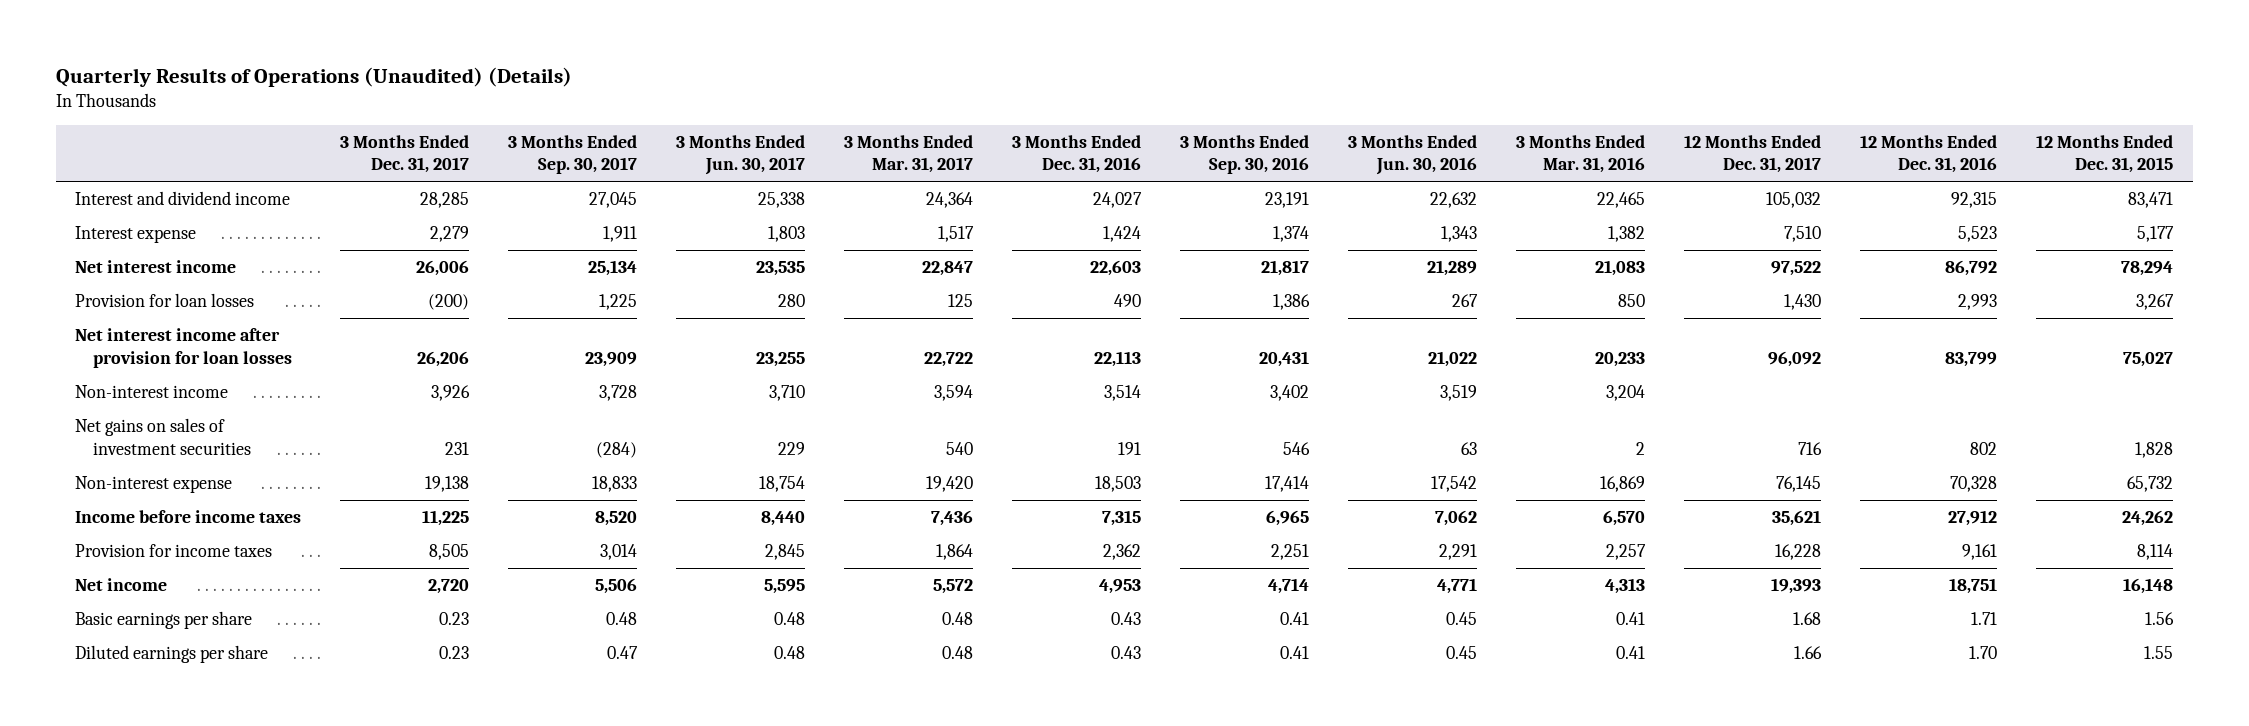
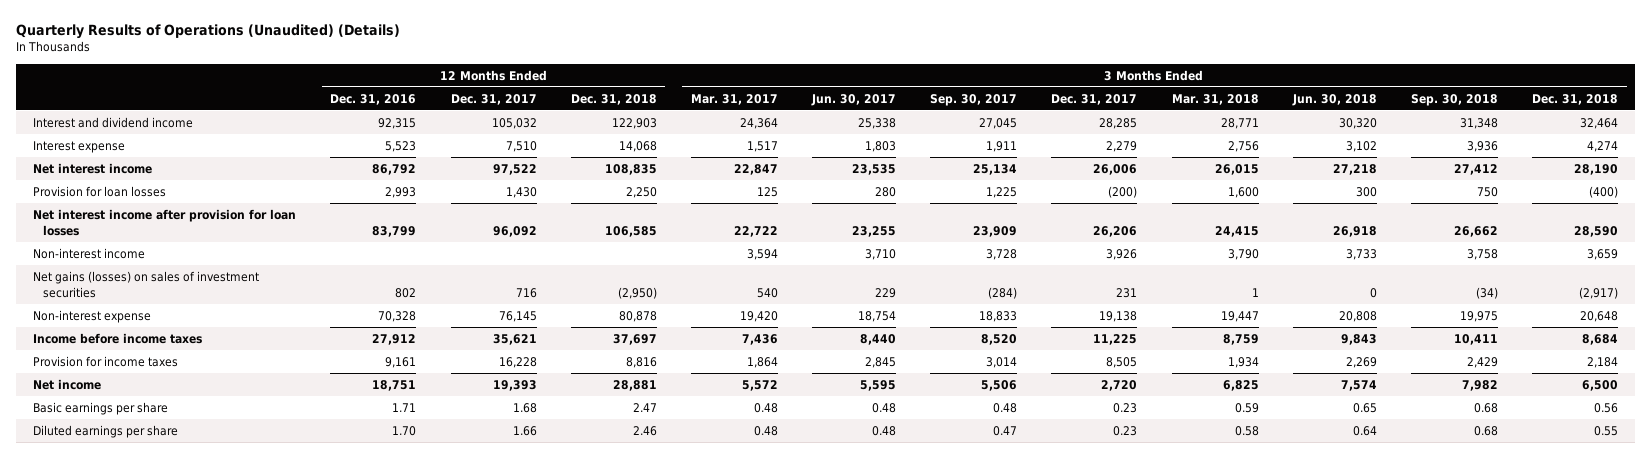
- | 3 Months Ended Dec. 31, 2017 | 3 Months Ended Sep. 30, 2017 | 3 Months Ended Jun. 30, 2017 | 3 Months Ended Mar. 31, 2017 | 3 Months Ended Dec. 31, 2016 | 3 Months Ended Sep. 30, 2016 | 3 Months Ended Jun. 30, 2016 | 3 Months Ended Mar. 31, 2016 | 12 Months Ended Dec. 31, 2017 | 12 Months Ended Dec. 31, 2016 | 12 Months Ended Dec. 31, 2015
+ | 12 Months Ended Dec. 31, 2016 | 12 Months Ended Dec. 31, 2017 | 12 Months Ended Dec. 31, 2018 | 3 Months Ended Mar. 31, 2017 | 3 Months Ended Jun. 30, 2017 | 3 Months Ended Sep. 30, 2017 | 3 Months Ended Dec. 31, 2017 | 3 Months Ended Mar. 31, 2018 | 3 Months Ended Jun. 30, 2018 | 3 Months Ended Sep. 30, 2018 | 3 Months Ended Dec. 31, 2018
- Net gains on sales of investment securities | 231 | (284) | 229 | 540 | 191 | 546 | 63 | 2 | 716 | 802 | 1,828
+ Net gains (losses) on sales of investment securities | 802 | 716 | (2,950) | 540 | 229 | (284) | 231 | 1 | 0 | (34) | (2,917)

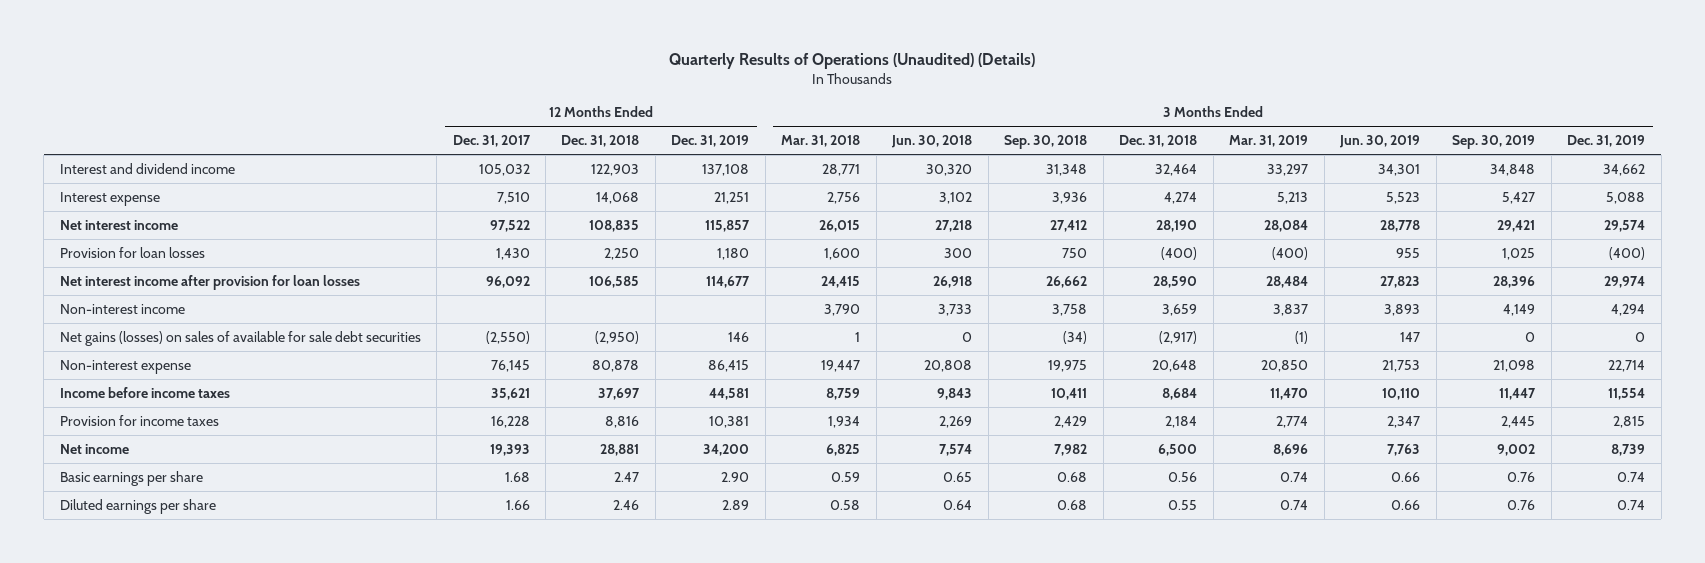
- | 12 Months Ended Dec. 31, 2016 | 12 Months Ended Dec. 31, 2017 | 12 Months Ended Dec. 31, 2018 | 3 Months Ended Mar. 31, 2017 | 3 Months Ended Jun. 30, 2017 | 3 Months Ended Sep. 30, 2017 | 3 Months Ended Dec. 31, 2017 | 3 Months Ended Mar. 31, 2018 | 3 Months Ended Jun. 30, 2018 | 3 Months Ended Sep. 30, 2018 | 3 Months Ended Dec. 31, 2018
+ | 12 Months Ended Dec. 31, 2017 | 12 Months Ended Dec. 31, 2018 | 12 Months Ended Dec. 31, 2019 | 3 Months Ended Mar. 31, 2018 | 3 Months Ended Jun. 30, 2018 | 3 Months Ended Sep. 30, 2018 | 3 Months Ended Dec. 31, 2018 | 3 Months Ended Mar. 31, 2019 | 3 Months Ended Jun. 30, 2019 | 3 Months Ended Sep. 30, 2019 | 3 Months Ended Dec. 31, 2019
- Net gains (losses) on sales of investment securities | 802 | 716 | (2,950) | 540 | 229 | (284) | 231 | 1 | 0 | (34) | (2,917)
+ Net gains (losses) on sales of available for sale debt securities | (2,550) | (2,950) | 146 | 1 | 0 | (34) | (2,917) | (1) | 147 | 0 | 0

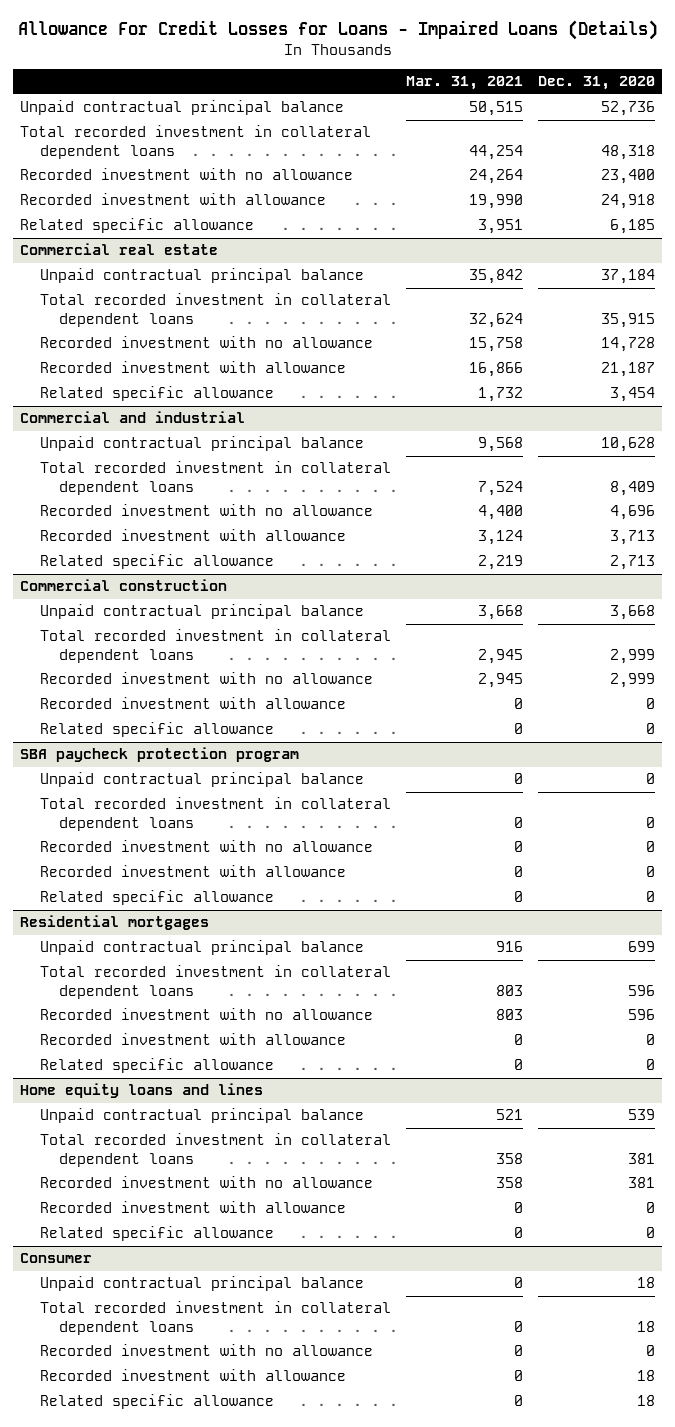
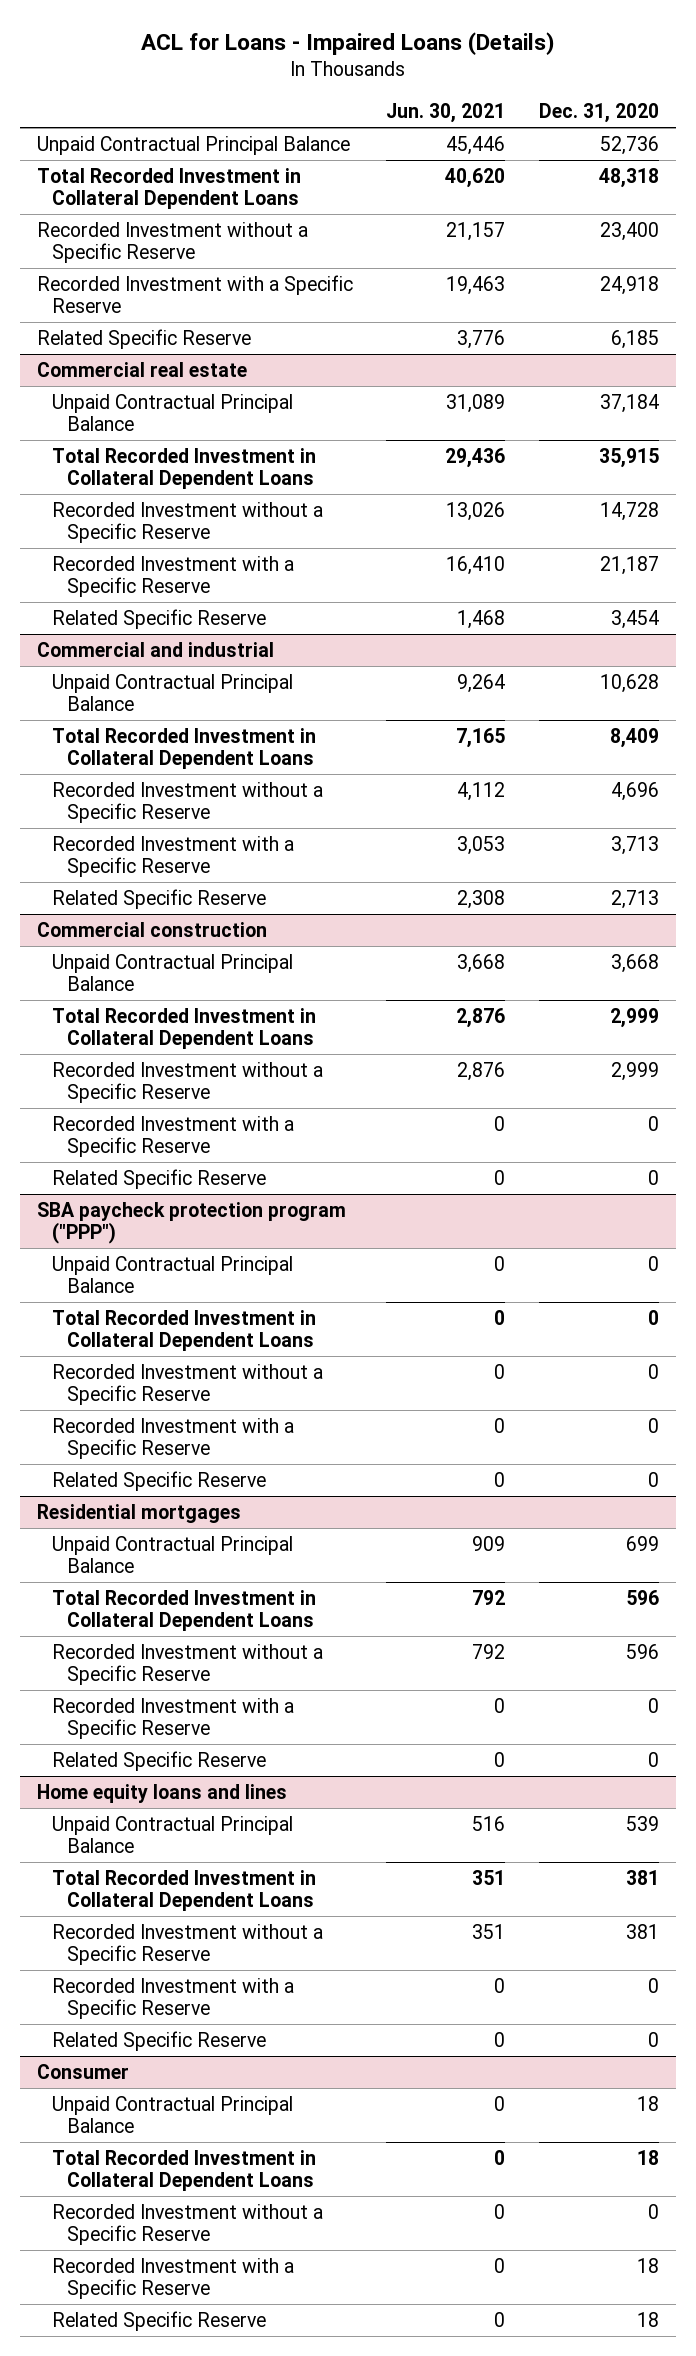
- Allowance For Credit Losses for Loans - Impaired Loans (Details)
+ ACL for Loans - Impaired Loans (Details)
- | Mar. 31, 2021 | Dec. 31, 2020
+ | Jun. 30, 2021 | Dec. 31, 2020
- Unpaid contractual principal balance | 50,515 | 52,736
- Total recorded investment in collateral dependent loans | 44,254 | 48,318
- Recorded investment with no allowance | 24,264 | 23,400
- Recorded investment with allowance | 19,990 | 24,918
- Related specific allowance | 3,951 | 6,185
+ Unpaid Contractual Principal Balance | 45,446 | 52,736
+ Total Recorded Investment in Collateral Dependent Loans | 40,620 | 48,318
+ Recorded Investment without a Specific Reserve | 21,157 | 23,400
+ Recorded Investment with a Specific Reserve | 19,463 | 24,918
+ Related Specific Reserve | 3,776 | 6,185
@ Commercial real estate
- Unpaid contractual principal balance | 35,842 | 37,184
- Total recorded investment in collateral dependent loans | 32,624 | 35,915
- Recorded investment with no allowance | 15,758 | 14,728
- Recorded investment with allowance | 16,866 | 21,187
- Related specific allowance | 1,732 | 3,454
+ Unpaid Contractual Principal Balance | 31,089 | 37,184
+ Total Recorded Investment in Collateral Dependent Loans | 29,436 | 35,915
+ Recorded Investment without a Specific Reserve | 13,026 | 14,728
+ Recorded Investment with a Specific Reserve | 16,410 | 21,187
+ Related Specific Reserve | 1,468 | 3,454
@ Commercial and industrial
- Unpaid contractual principal balance | 9,568 | 10,628
- Total recorded investment in collateral dependent loans | 7,524 | 8,409
- Recorded investment with no allowance | 4,400 | 4,696
- Recorded investment with allowance | 3,124 | 3,713
- Related specific allowance | 2,219 | 2,713
+ Unpaid Contractual Principal Balance | 9,264 | 10,628
+ Total Recorded Investment in Collateral Dependent Loans | 7,165 | 8,409
+ Recorded Investment without a Specific Reserve | 4,112 | 4,696
+ Recorded Investment with a Specific Reserve | 3,053 | 3,713
+ Related Specific Reserve | 2,308 | 2,713
@ Commercial construction
- Unpaid contractual principal balance | 3,668 | 3,668
- Total recorded investment in collateral dependent loans | 2,945 | 2,999
- Recorded investment with no allowance | 2,945 | 2,999
- Recorded investment with allowance | 0 | 0
- Related specific allowance | 0 | 0
- SBA paycheck protection program
- Unpaid contractual principal balance | 0 | 0
- Total recorded investment in collateral dependent loans | 0 | 0
- Recorded investment with no allowance | 0 | 0
- Recorded investment with allowance | 0 | 0
- Related specific allowance | 0 | 0
@ Commercial construction
+ Unpaid Contractual Principal Balance | 3,668 | 3,668
+ Total Recorded Investment in Collateral Dependent Loans | 2,876 | 2,999
+ Recorded Investment without a Specific Reserve | 2,876 | 2,999
+ Recorded Investment with a Specific Reserve | 0 | 0
+ Related Specific Reserve | 0 | 0
+ SBA paycheck protection program ("PPP")
+ Unpaid Contractual Principal Balance | 0 | 0
+ Total Recorded Investment in Collateral Dependent Loans | 0 | 0
+ Recorded Investment without a Specific Reserve | 0 | 0
+ Recorded Investment with a Specific Reserve | 0 | 0
+ Related Specific Reserve | 0 | 0
@ Residential mortgages
- Unpaid contractual principal balance | 916 | 699
- Total recorded investment in collateral dependent loans | 803 | 596
- Recorded investment with no allowance | 803 | 596
- Recorded investment with allowance | 0 | 0
- Related specific allowance | 0 | 0
+ Unpaid Contractual Principal Balance | 909 | 699
+ Total Recorded Investment in Collateral Dependent Loans | 792 | 596
+ Recorded Investment without a Specific Reserve | 792 | 596
+ Recorded Investment with a Specific Reserve | 0 | 0
+ Related Specific Reserve | 0 | 0
@ Home equity loans and lines
- Unpaid contractual principal balance | 521 | 539
- Total recorded investment in collateral dependent loans | 358 | 381
- Recorded investment with no allowance | 358 | 381
- Recorded investment with allowance | 0 | 0
- Related specific allowance | 0 | 0
+ Unpaid Contractual Principal Balance | 516 | 539
+ Total Recorded Investment in Collateral Dependent Loans | 351 | 381
+ Recorded Investment without a Specific Reserve | 351 | 381
+ Recorded Investment with a Specific Reserve | 0 | 0
+ Related Specific Reserve | 0 | 0
@ Consumer
- Unpaid contractual principal balance | 0 | 18
- Total recorded investment in collateral dependent loans | 0 | 18
- Recorded investment with no allowance | 0 | 0
- Recorded investment with allowance | 0 | 18
- Related specific allowance | 0 | 18
+ Unpaid Contractual Principal Balance | 0 | 18
+ Total Recorded Investment in Collateral Dependent Loans | 0 | 18
+ Recorded Investment without a Specific Reserve | 0 | 0
+ Recorded Investment with a Specific Reserve | 0 | 18
+ Related Specific Reserve | 0 | 18

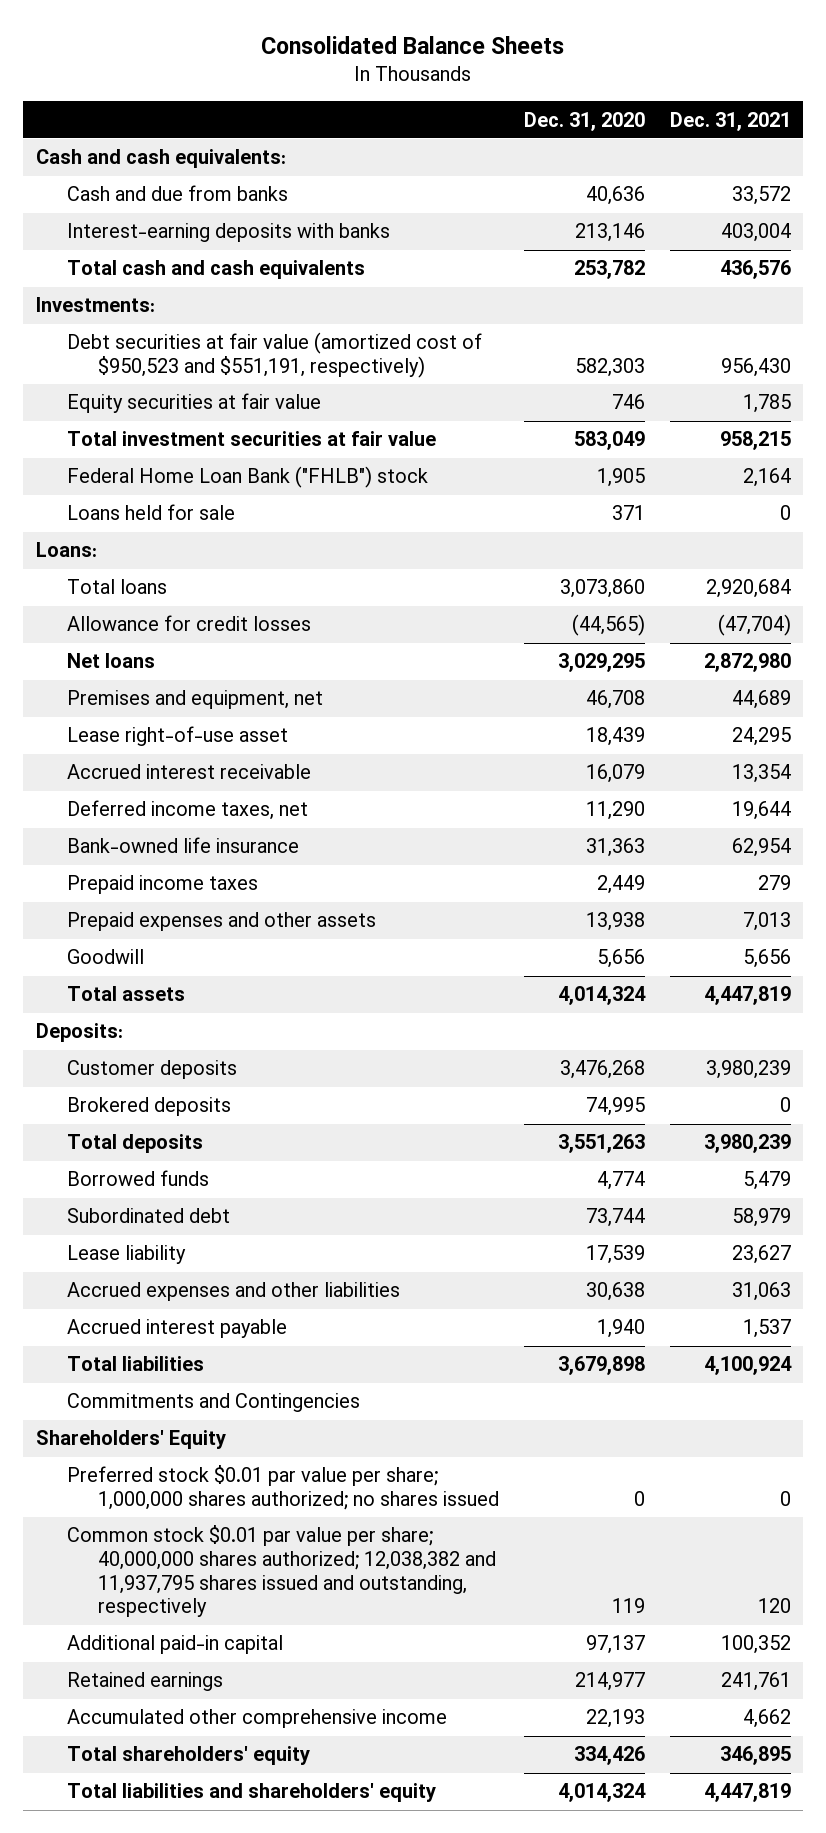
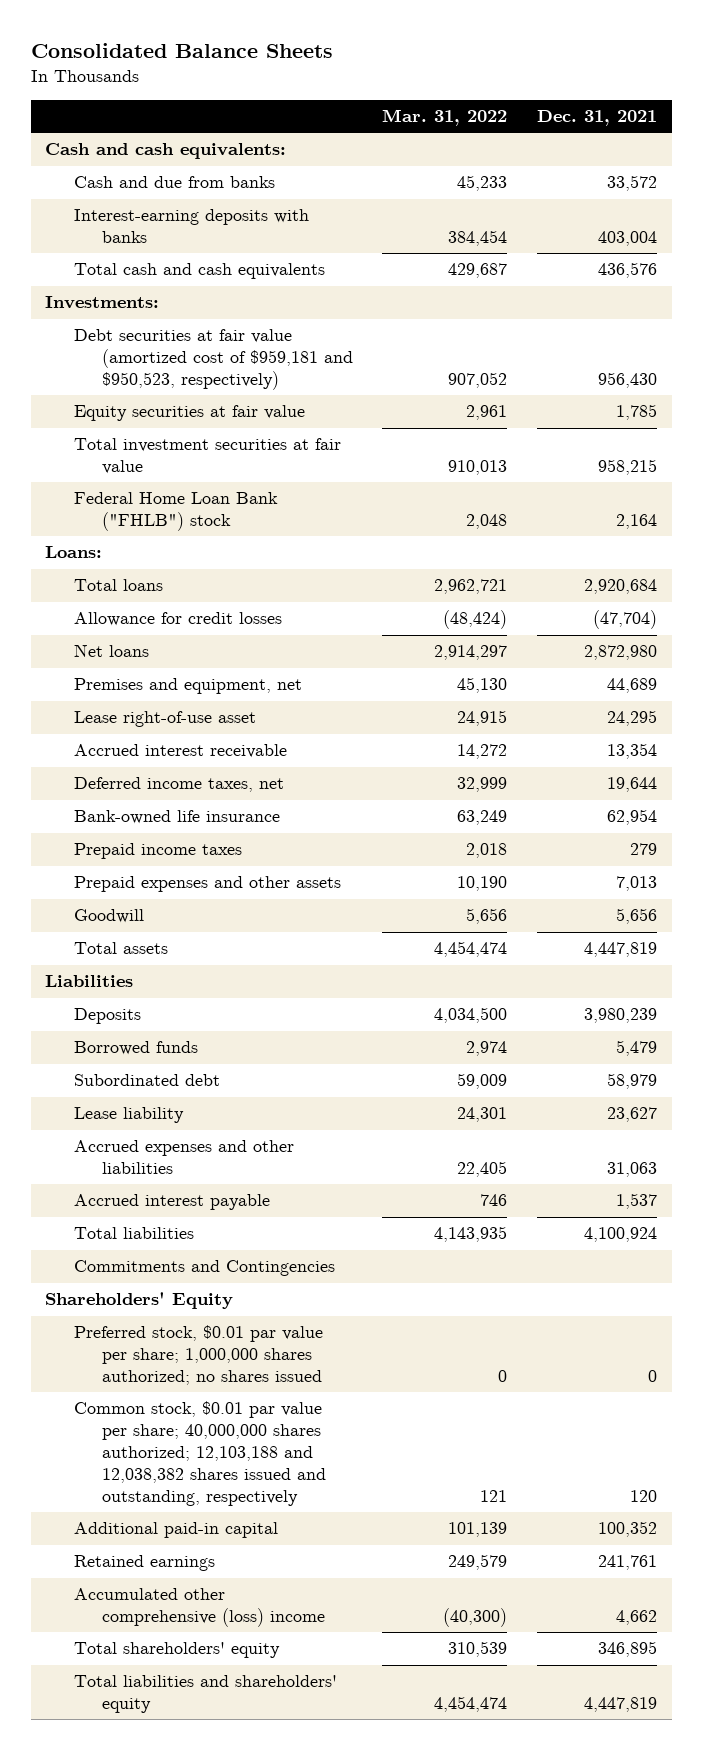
- | Dec. 31, 2020 | Dec. 31, 2021
+ | Mar. 31, 2022 | Dec. 31, 2021
- Debt securities at fair value (amortized cost of $950,523 and $551,191, respectively) | 582,303 | 956,430
+ Debt securities at fair value (amortized cost of $959,181 and $950,523, respectively) | 907,052 | 956,430
- Loans held for sale | 371 | 0
- Deposits:
- Customer deposits | 3,476,268 | 3,980,239
- Brokered deposits | 74,995 | 0
- Total deposits | 3,551,263 | 3,980,239
+ Liabilities
+ Deposits | 4,034,500 | 3,980,239
- Preferred stock $0.01 par value per share; 1,000,000 shares authorized; no shares issued | 0 | 0
- Common stock $0.01 par value per share; 40,000,000 shares authorized; 12,038,382 and 11,937,795 shares issued and outstanding, respectively | 119 | 120
+ Preferred stock, $0.01 par value per share; 1,000,000 shares authorized; no shares issued | 0 | 0
+ Common stock, $0.01 par value per share; 40,000,000 shares authorized; 12,103,188 and 12,038,382 shares issued and outstanding, respectively | 121 | 120
- Accumulated other comprehensive income | 22,193 | 4,662
+ Accumulated other comprehensive (loss) income | (40,300) | 4,662

